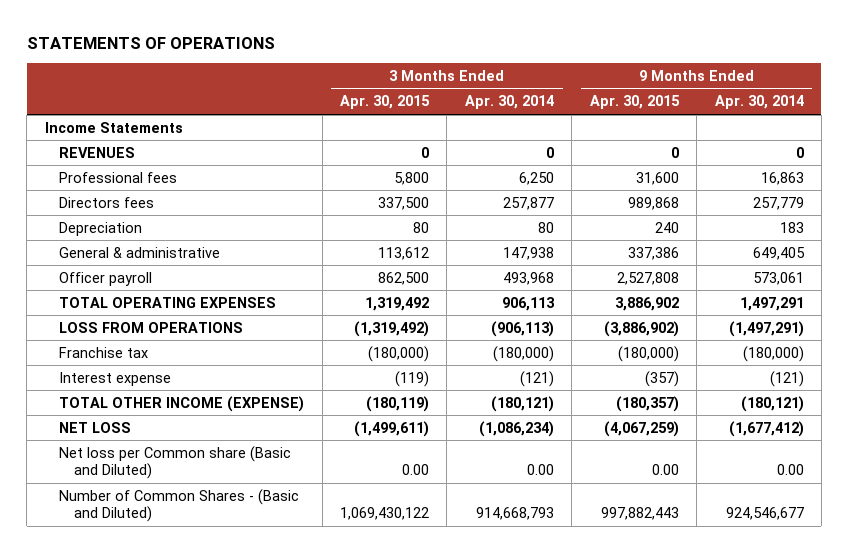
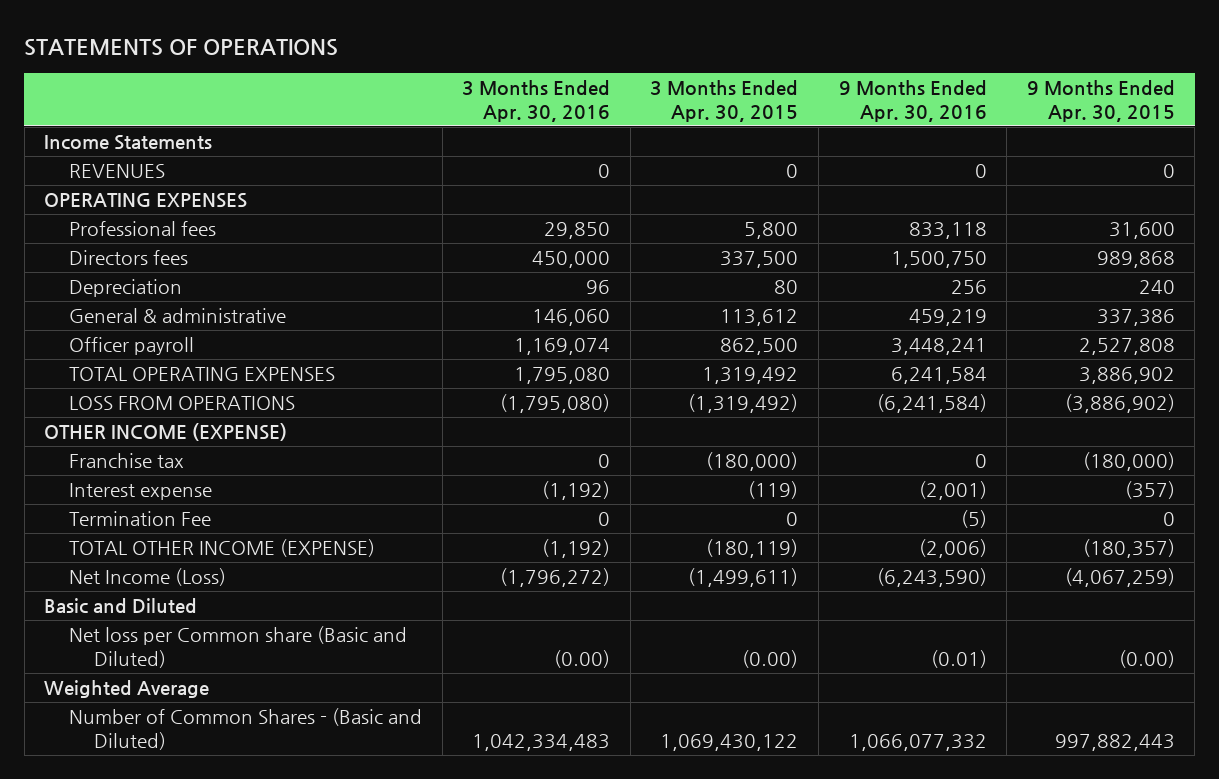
- | 3 Months Ended Apr. 30, 2015 | 3 Months Ended Apr. 30, 2014 | 9 Months Ended Apr. 30, 2015 | 9 Months Ended Apr. 30, 2014
+ | 3 Months Ended Apr. 30, 2016 | 3 Months Ended Apr. 30, 2015 | 9 Months Ended Apr. 30, 2016 | 9 Months Ended Apr. 30, 2015
+ OPERATING EXPENSES
+ OTHER INCOME (EXPENSE)
+ Termination Fee | 0 | 0 | (5) | 0
- NET LOSS | (1,499,611) | (1,086,234) | (4,067,259) | (1,677,412)
- Net loss per Common share (Basic and Diluted) | 0.00 | 0.00 | 0.00 | 0.00
+ Net Income (Loss) | (1,796,272) | (1,499,611) | (6,243,590) | (4,067,259)
+ Basic and Diluted
+ Net loss per Common share (Basic and Diluted) | (0.00) | (0.00) | (0.01) | (0.00)
+ Weighted Average

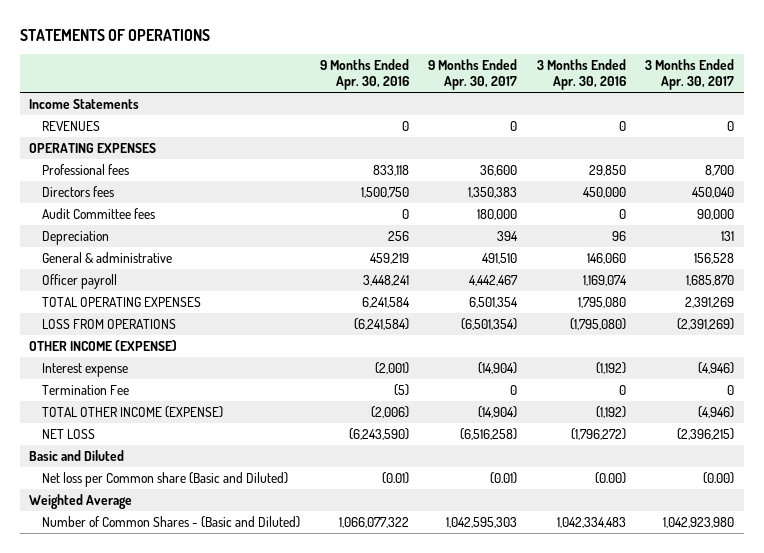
- | 3 Months Ended Apr. 30, 2016 | 3 Months Ended Apr. 30, 2015 | 9 Months Ended Apr. 30, 2016 | 9 Months Ended Apr. 30, 2015
+ | 9 Months Ended Apr. 30, 2016 | 9 Months Ended Apr. 30, 2017 | 3 Months Ended Apr. 30, 2016 | 3 Months Ended Apr. 30, 2017
+ Audit Committee fees | 0 | 180,000 | 0 | 90,000
- Franchise tax | 0 | (180,000) | 0 | (180,000)
- Net Income (Loss) | (1,796,272) | (1,499,611) | (6,243,590) | (4,067,259)
+ NET LOSS | (6,243,590) | (6,516,258) | (1,796,272) | (2,396,215)
- Number of Common Shares - (Basic and Diluted) | 1,042,334,483 | 1,069,430,122 | 1,066,077,332 | 997,882,443
+ Number of Common Shares - (Basic and Diluted) | 1,066,077,322 | 1,042,595,303 | 1,042,334,483 | 1,042,923,980

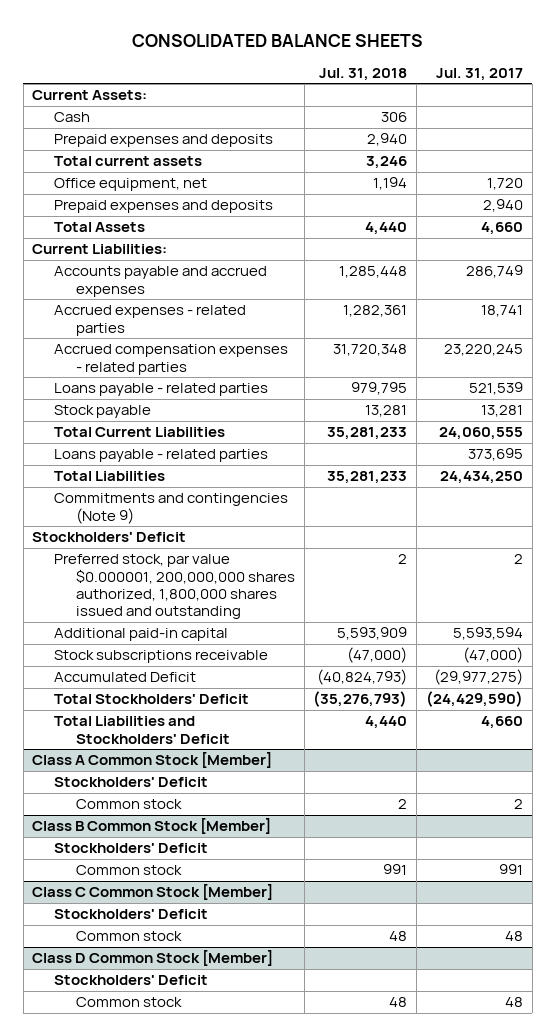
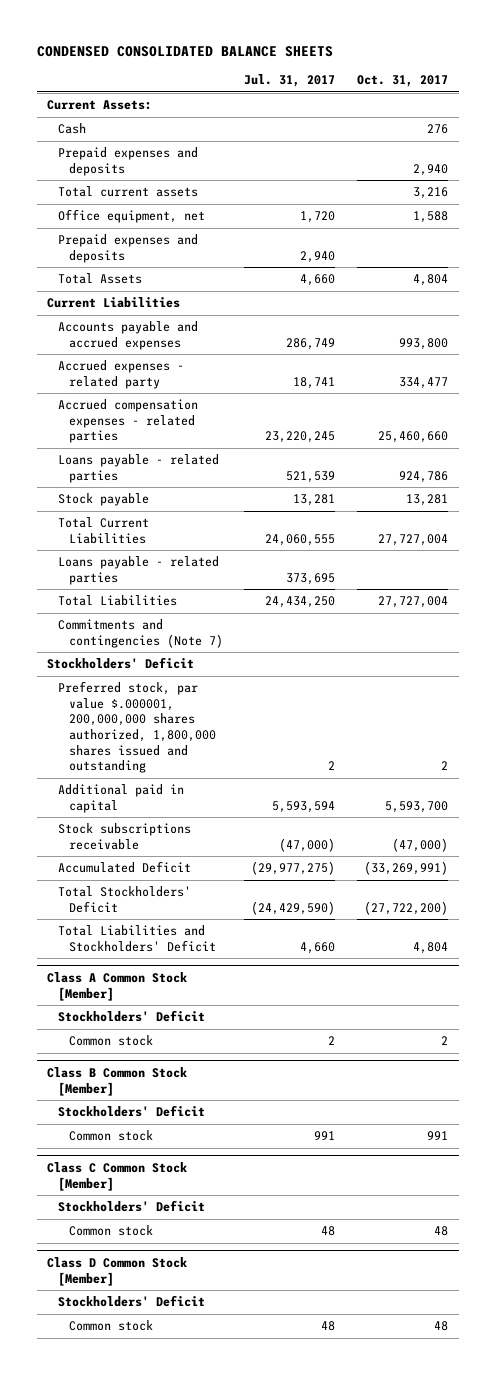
- CONSOLIDATED BALANCE SHEETS
+ CONDENSED CONSOLIDATED BALANCE SHEETS
- | Jul. 31, 2018 | Jul. 31, 2017
+ | Jul. 31, 2017 | Oct. 31, 2017
- Current Liabilities:
+ Current Liabilities
- Accrued expenses - related parties | 1,282,361 | 18,741
+ Accrued expenses - related party | 18,741 | 334,477
- Commitments and contingencies (Note 9)
+ Commitments and contingencies (Note 7)
- Preferred stock, par value $0.000001, 200,000,000 shares authorized, 1,800,000 shares issued and outstanding | 2 | 2
- Additional paid-in capital | 5,593,909 | 5,593,594
+ Preferred stock, par value $.000001, 200,000,000 shares authorized, 1,800,000 shares issued and outstanding | 2 | 2
+ Additional paid in capital | 5,593,594 | 5,593,700

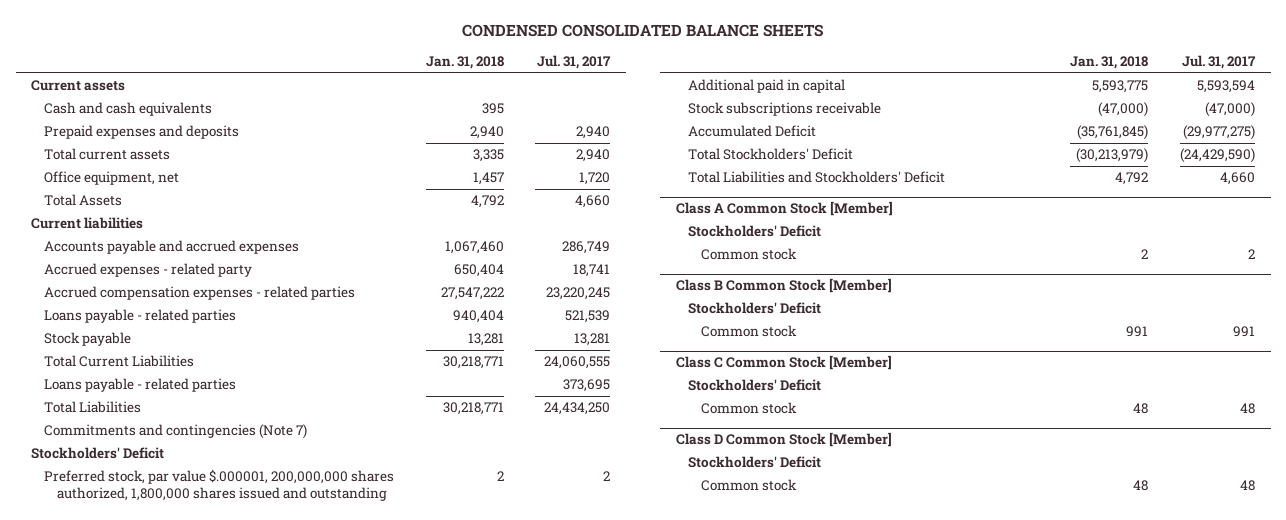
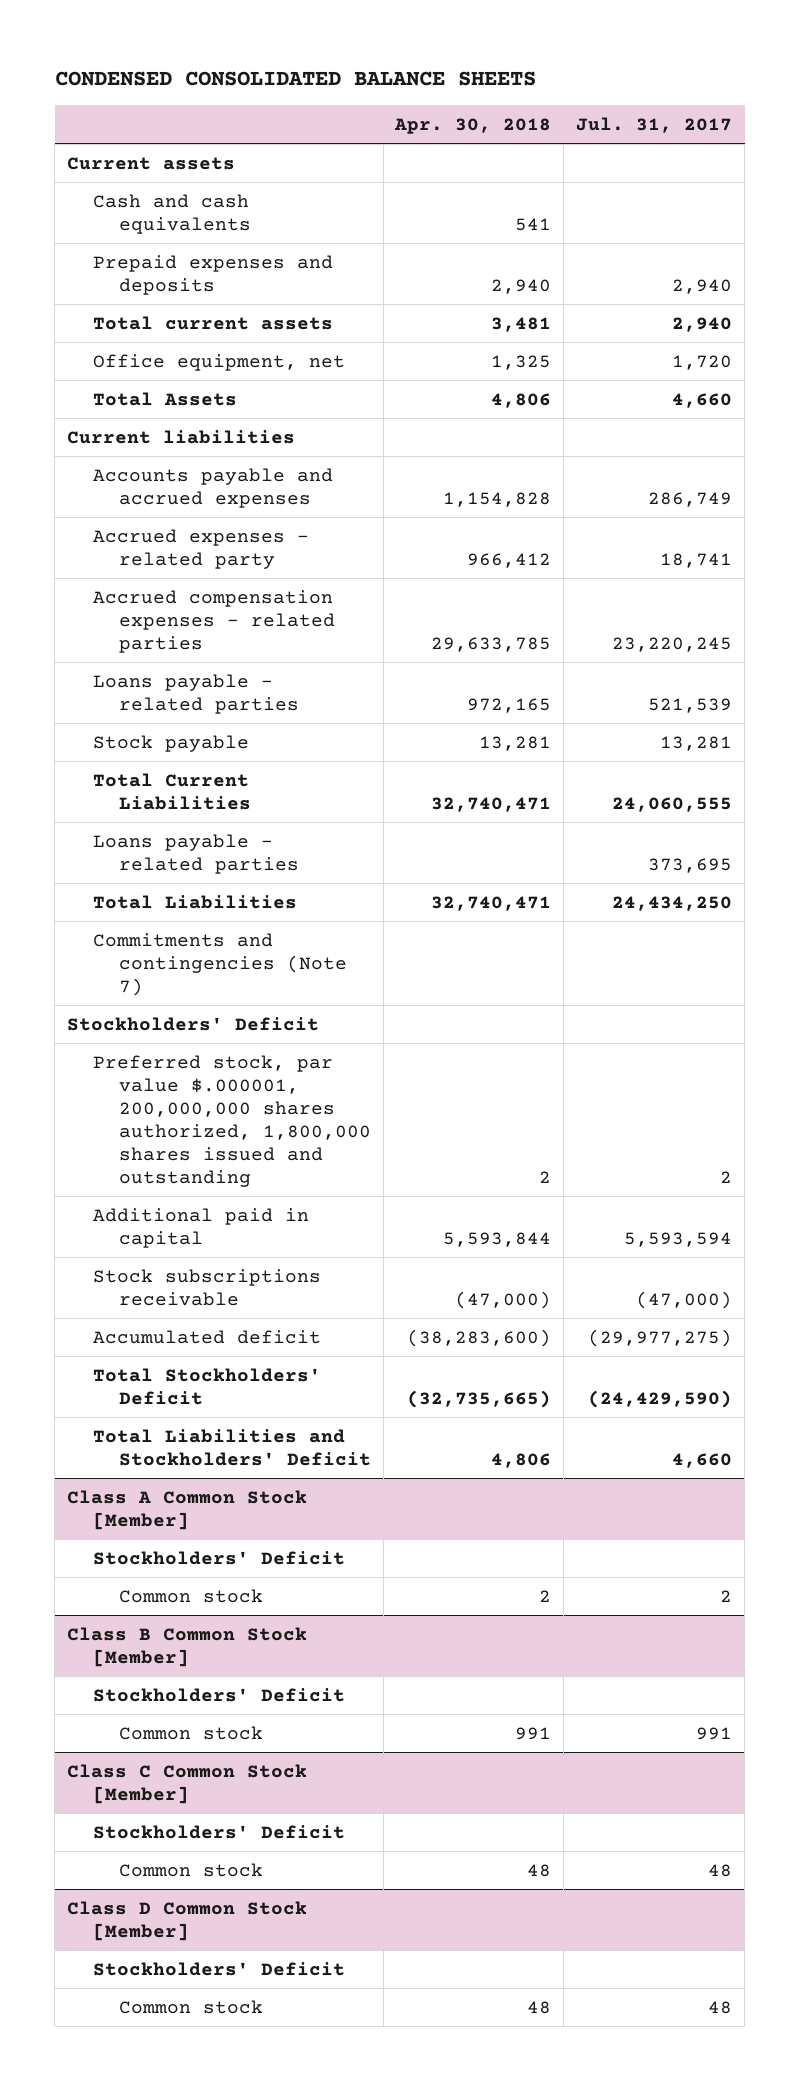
- | Jan. 31, 2018 | Jul. 31, 2017
+ | Apr. 30, 2018 | Jul. 31, 2017
- Accumulated Deficit | (35,761,845) | (29,977,275)
+ Accumulated deficit | (38,283,600) | (29,977,275)

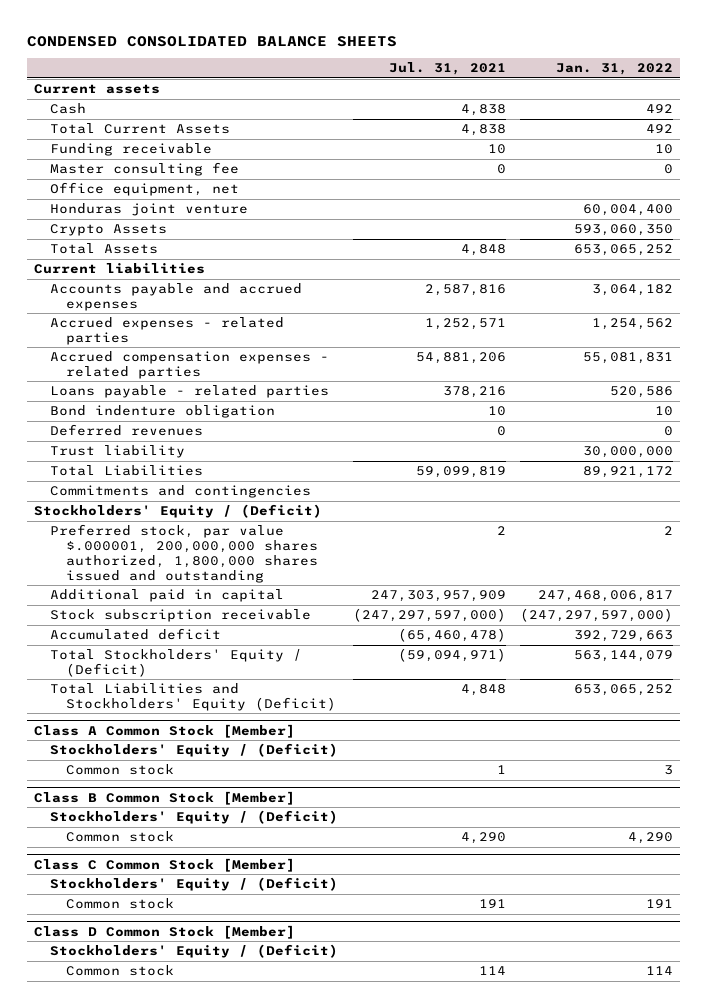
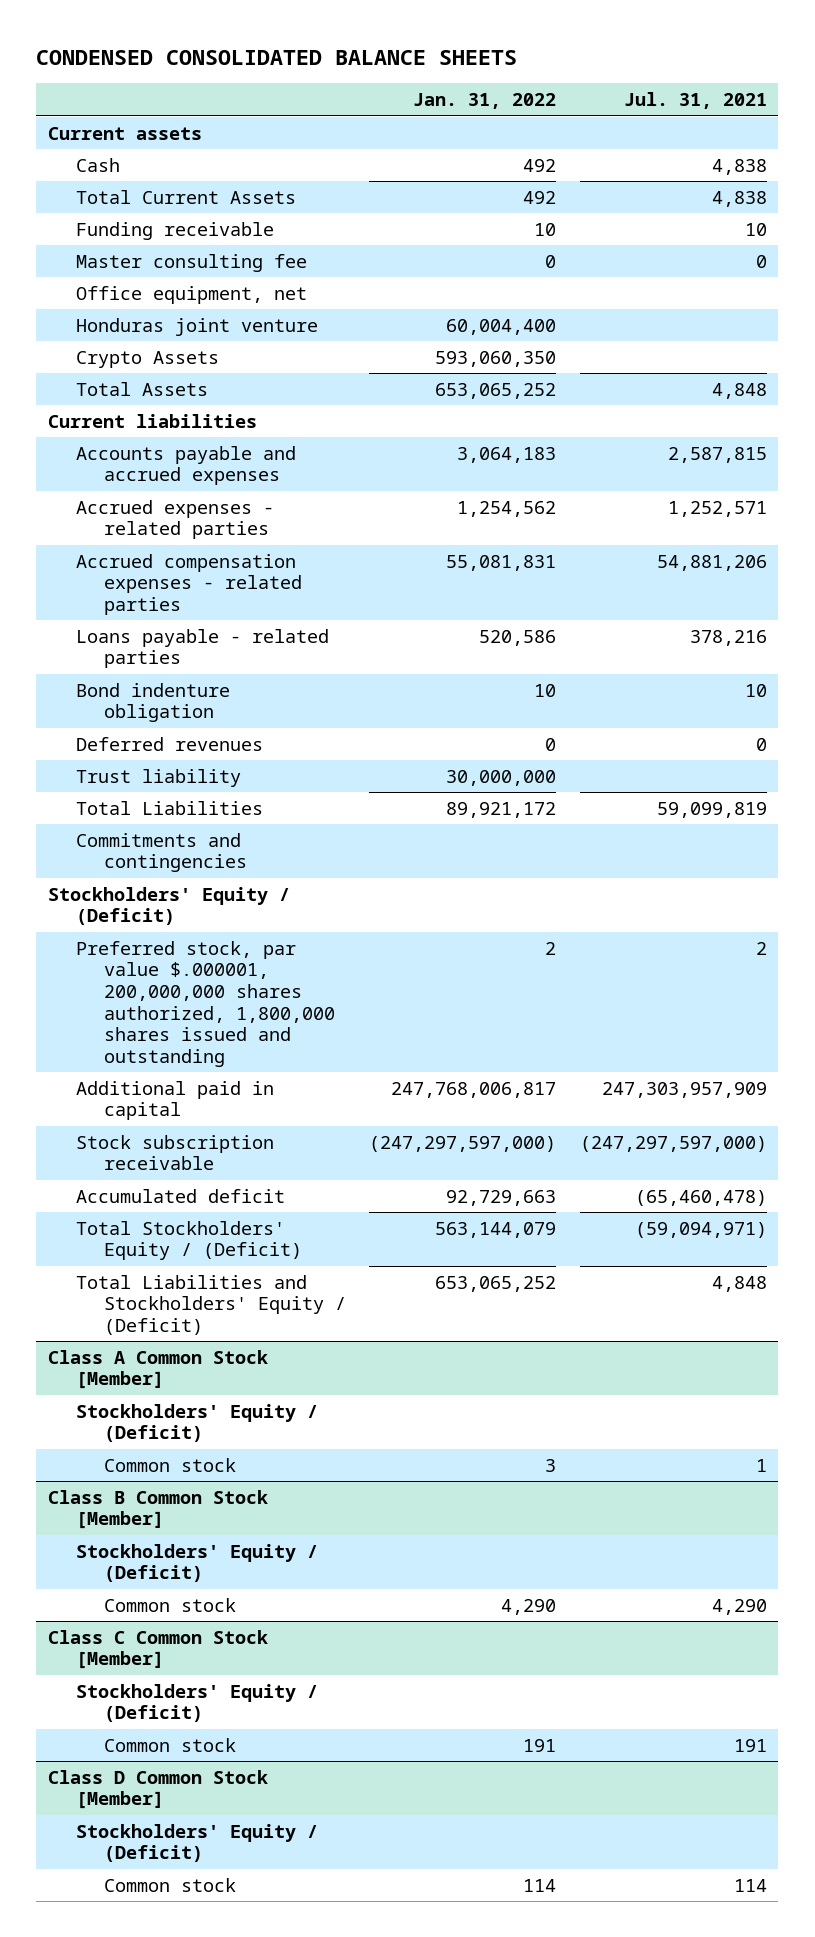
- | Jul. 31, 2021 | Jan. 31, 2022
+ | Jan. 31, 2022 | Jul. 31, 2021
- Accounts payable and accrued expenses | 2,587,816 | 3,064,182
+ Accounts payable and accrued expenses | 3,064,183 | 2,587,815
- Additional paid in capital | 247,303,957,909 | 247,468,006,817
+ Additional paid in capital | 247,768,006,817 | 247,303,957,909
- Accumulated deficit | (65,460,478) | 392,729,663
+ Accumulated deficit | 92,729,663 | (65,460,478)
- Total Liabilities and Stockholders' Equity (Deficit) | 4,848 | 653,065,252
+ Total Liabilities and Stockholders' Equity / (Deficit) | 653,065,252 | 4,848

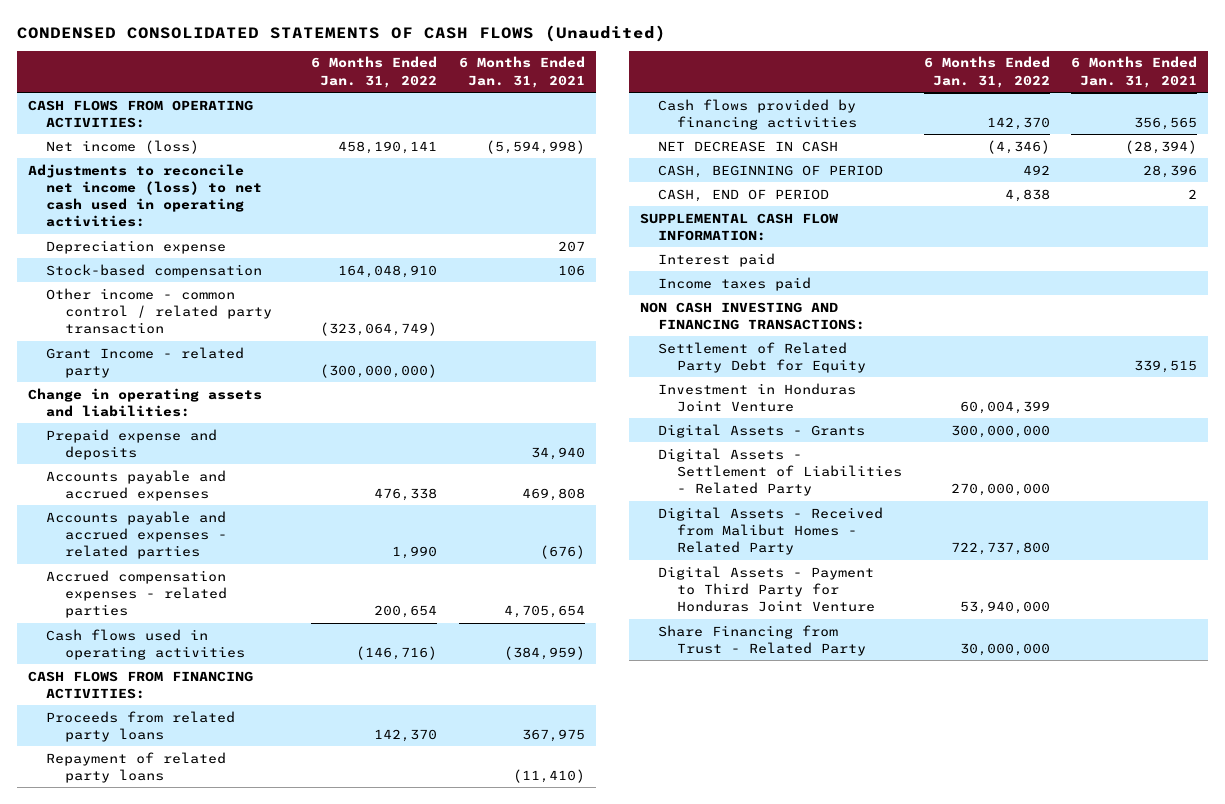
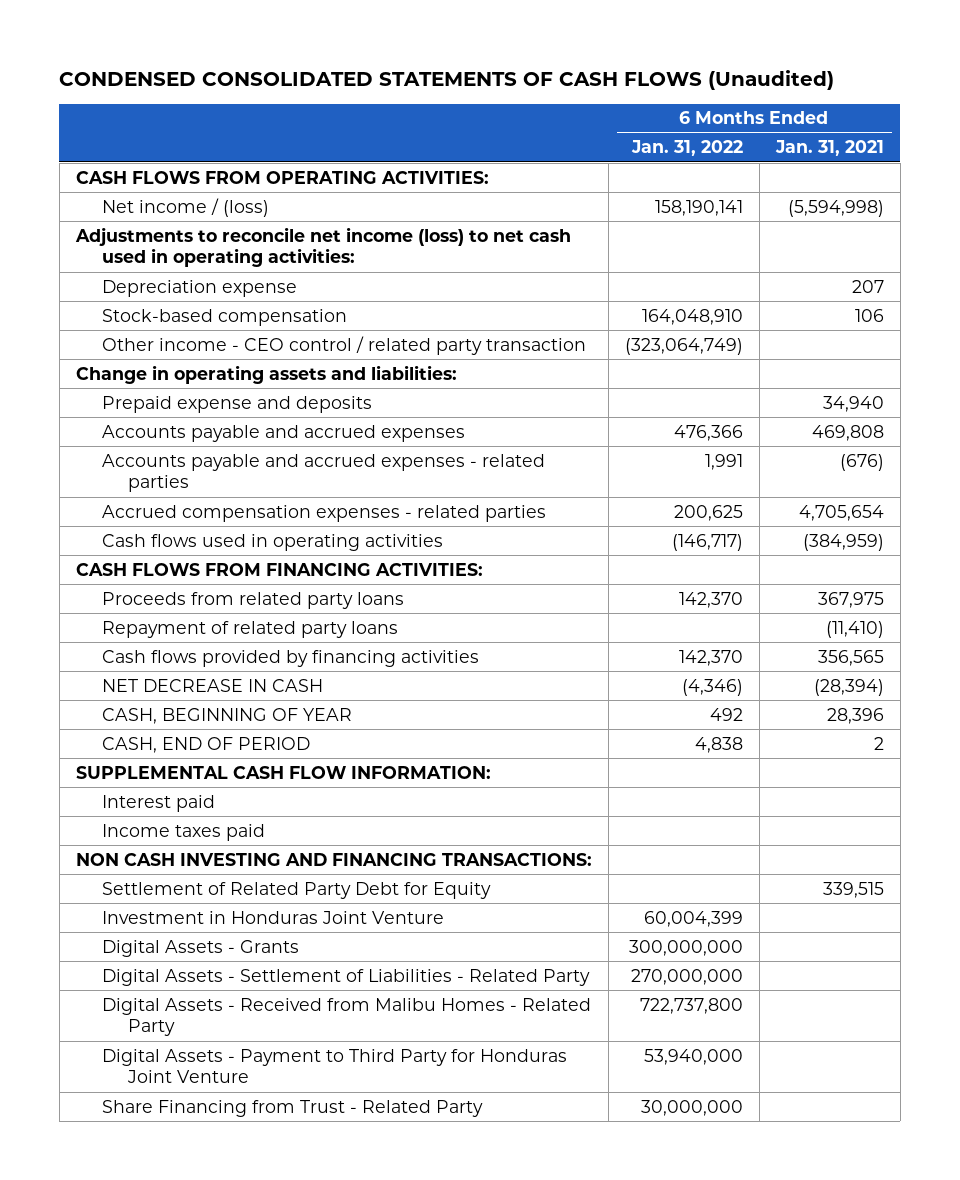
- Net income (loss) | 458,190,141 | (5,594,998)
+ Net income / (loss) | 158,190,141 | (5,594,998)
- Other income - common control / related party transaction | (323,064,749) |
- Grant Income - related party | (300,000,000) |
+ Other income - CEO control / related party transaction | (323,064,749) |
- Accounts payable and accrued expenses | 476,338 | 469,808
- Accounts payable and accrued expenses - related parties | 1,990 | (676)
- Accrued compensation expenses - related parties | 200,654 | 4,705,654
- Cash flows used in operating activities | (146,716) | (384,959)
+ Accounts payable and accrued expenses | 476,366 | 469,808
+ Accounts payable and accrued expenses - related parties | 1,991 | (676)
+ Accrued compensation expenses - related parties | 200,625 | 4,705,654
+ Cash flows used in operating activities | (146,717) | (384,959)
- CASH, BEGINNING OF PERIOD | 492 | 28,396
+ CASH, BEGINNING OF YEAR | 492 | 28,396
- Digital Assets - Received from Malibut Homes - Related Party | 722,737,800 |
+ Digital Assets - Received from Malibu Homes - Related Party | 722,737,800 |

